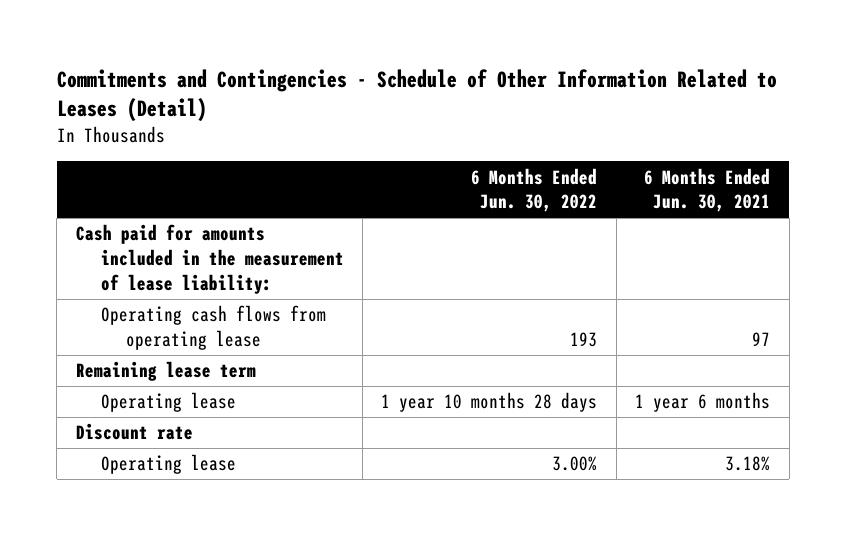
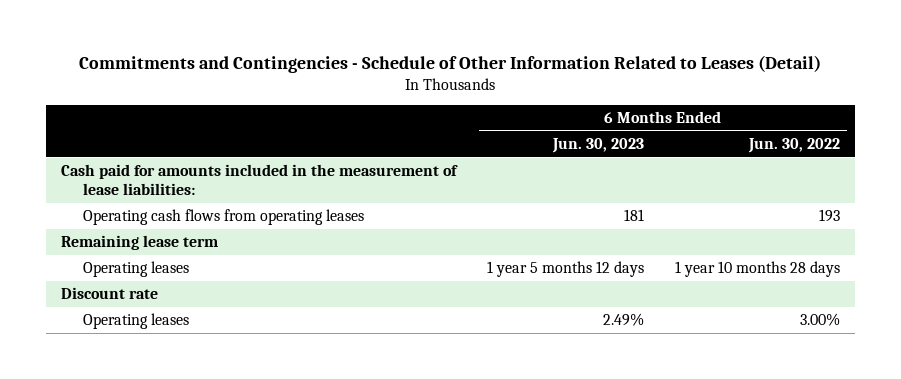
- | 6 Months Ended Jun. 30, 2022 | 6 Months Ended Jun. 30, 2021
+ | 6 Months Ended Jun. 30, 2023 | 6 Months Ended Jun. 30, 2022
- Cash paid for amounts included in the measurement of lease liability:
- Operating cash flows from operating lease | 193 | 97
+ Cash paid for amounts included in the measurement of lease liabilities:
+ Operating cash flows from operating leases | 181 | 193
- Operating lease | 1 year 10 months 28 days | 1 year 6 months
+ Operating leases | 1 year 5 months 12 days | 1 year 10 months 28 days
- Operating lease | 3.00% | 3.18%
+ Operating leases | 2.49% | 3.00%

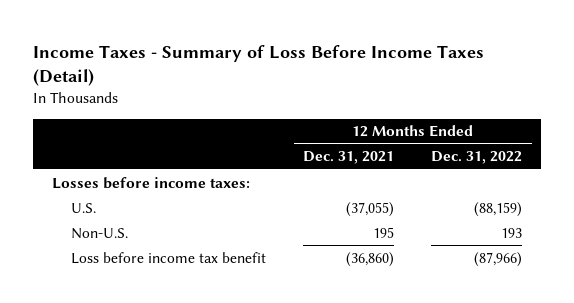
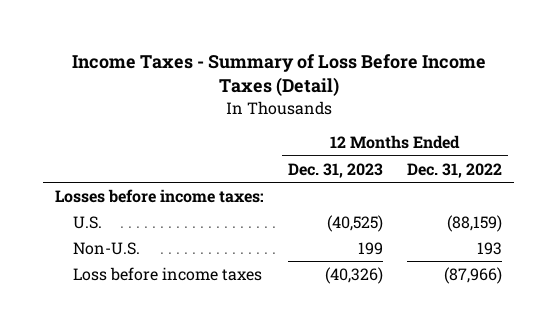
- | 12 Months Ended Dec. 31, 2021 | 12 Months Ended Dec. 31, 2022
+ | 12 Months Ended Dec. 31, 2023 | 12 Months Ended Dec. 31, 2022
- Loss before income tax benefit | (36,860) | (87,966)
+ Loss before income taxes | (40,326) | (87,966)

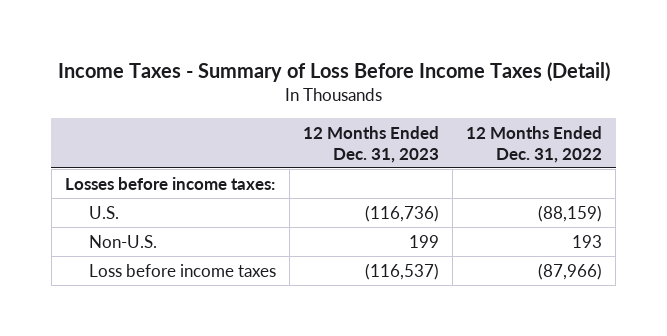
- U.S. | (40,525) | (88,159)
+ U.S. | (116,736) | (88,159)
- Loss before income taxes | (40,326) | (87,966)
+ Loss before income taxes | (116,537) | (87,966)

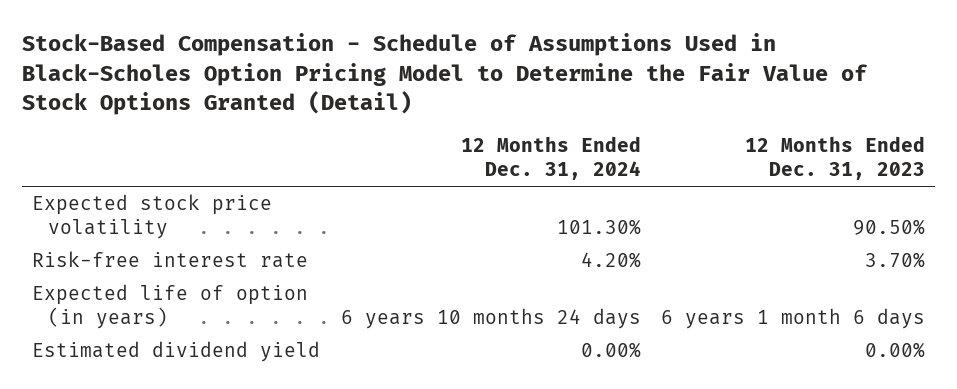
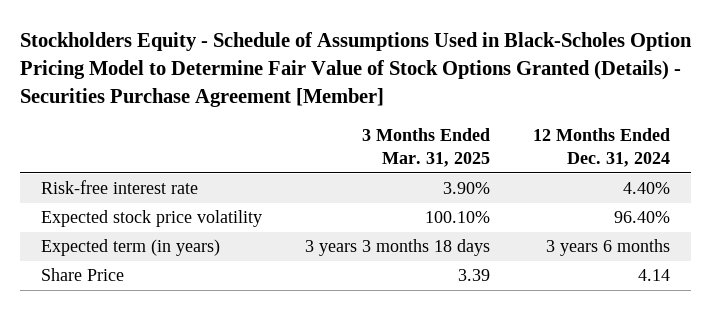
- Stock-Based Compensation - Schedule of Assumptions Used in Black-Scholes Option Pricing Model to Determine the Fair Value of Stock Options Granted (Detail)
+ Stockholders Equity - Schedule of Assumptions Used in Black-Scholes Option Pricing Model to Determine Fair Value of Stock Options Granted (Details) - Securities Purchase Agreement [Member]
- | 12 Months Ended Dec. 31, 2024 | 12 Months Ended Dec. 31, 2023
+ | 3 Months Ended Mar. 31, 2025 | 12 Months Ended Dec. 31, 2024
- Expected stock price volatility | 101.30% | 90.50%
- Risk-free interest rate | 4.20% | 3.70%
- Expected life of option (in years) | 6 years 10 months 24 days | 6 years 1 month 6 days
- Estimated dividend yield | 0.00% | 0.00%
+ Risk-free interest rate | 3.90% | 4.40%
+ Expected stock price volatility | 100.10% | 96.40%
+ Expected term (in years) | 3 years 3 months 18 days | 3 years 6 months
+ Share Price | 3.39 | 4.14

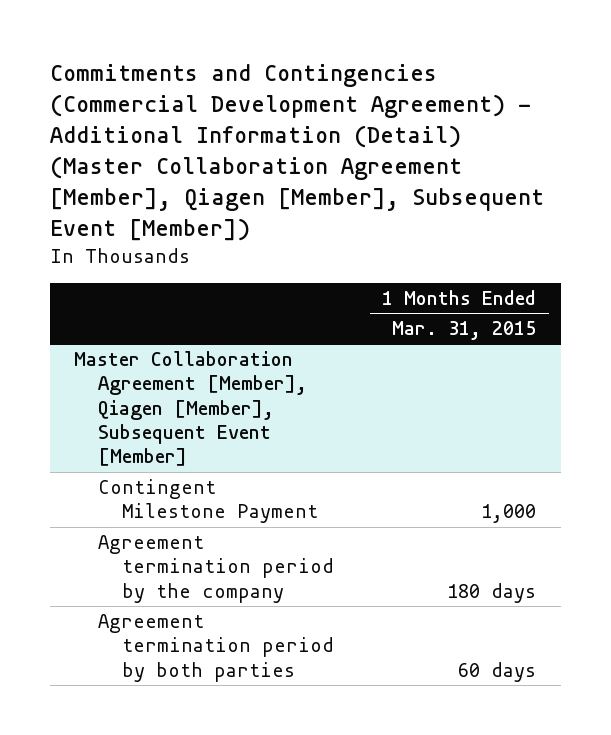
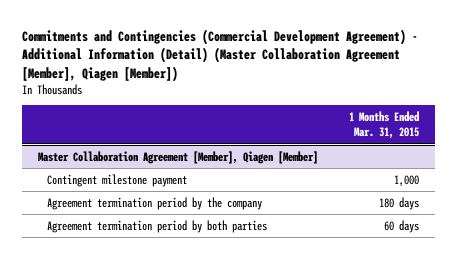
- Commitments and Contingencies (Commercial Development Agreement) - Additional Information (Detail) (Master Collaboration Agreement [Member], Qiagen [Member], Subsequent Event [Member])
+ Commitments and Contingencies (Commercial Development Agreement) - Additional Information (Detail) (Master Collaboration Agreement [Member], Qiagen [Member])
- Master Collaboration Agreement [Member], Qiagen [Member], Subsequent Event [Member]
- Contingent Milestone Payment | 1,000
+ Master Collaboration Agreement [Member], Qiagen [Member]
+ Contingent milestone payment | 1,000

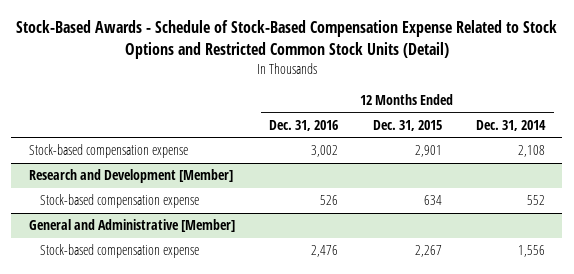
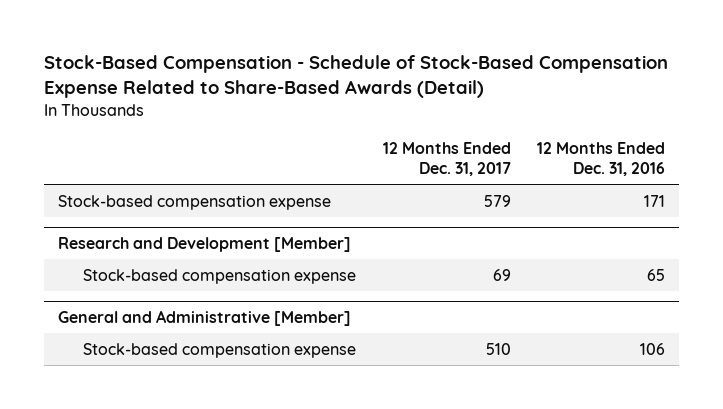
- Stock-Based Awards - Schedule of Stock-Based Compensation Expense Related to Stock Options and Restricted Common Stock Units (Detail)
+ Stock-Based Compensation - Schedule of Stock-Based Compensation Expense Related to Share-Based Awards (Detail)
- | 12 Months Ended Dec. 31, 2016 | 12 Months Ended Dec. 31, 2015 | 12 Months Ended Dec. 31, 2014
+ | 12 Months Ended Dec. 31, 2017 | 12 Months Ended Dec. 31, 2016
- Stock-based compensation expense | 3,002 | 2,901 | 2,108
+ Stock-based compensation expense | 579 | 171
@ Research and Development [Member]
- Stock-based compensation expense | 526 | 634 | 552
+ Stock-based compensation expense | 69 | 65
@ General and Administrative [Member]
- Stock-based compensation expense | 2,476 | 2,267 | 1,556
+ Stock-based compensation expense | 510 | 106

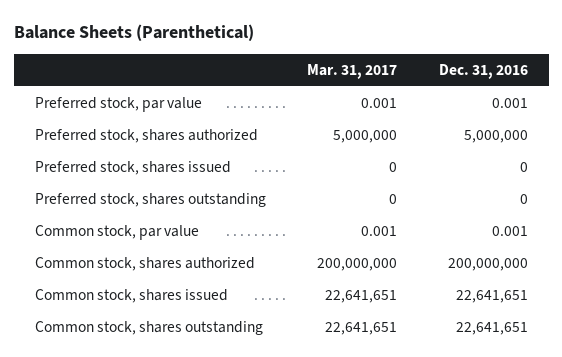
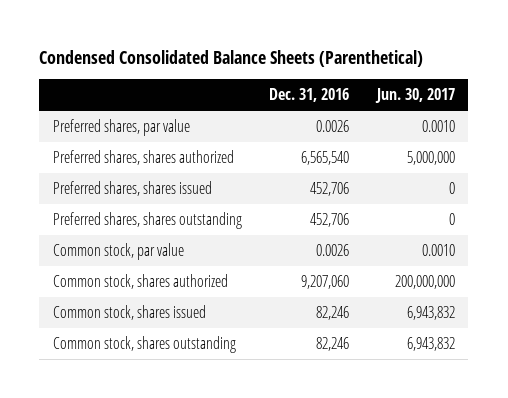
- Balance Sheets (Parenthetical)
+ Condensed Consolidated Balance Sheets (Parenthetical)
- | Mar. 31, 2017 | Dec. 31, 2016
+ | Dec. 31, 2016 | Jun. 30, 2017
- Preferred stock, par value | 0.001 | 0.001
- Preferred stock, shares authorized | 5,000,000 | 5,000,000
- Preferred stock, shares issued | 0 | 0
- Preferred stock, shares outstanding | 0 | 0
- Common stock, par value | 0.001 | 0.001
- Common stock, shares authorized | 200,000,000 | 200,000,000
- Common stock, shares issued | 22,641,651 | 22,641,651
- Common stock, shares outstanding | 22,641,651 | 22,641,651
+ Preferred shares, par value | 0.0026 | 0.0010
+ Preferred shares, shares authorized | 6,565,540 | 5,000,000
+ Preferred shares, shares issued | 452,706 | 0
+ Preferred shares, shares outstanding | 452,706 | 0
+ Common stock, par value | 0.0026 | 0.0010
+ Common stock, shares authorized | 9,207,060 | 200,000,000
+ Common stock, shares issued | 82,246 | 6,943,832
+ Common stock, shares outstanding | 82,246 | 6,943,832

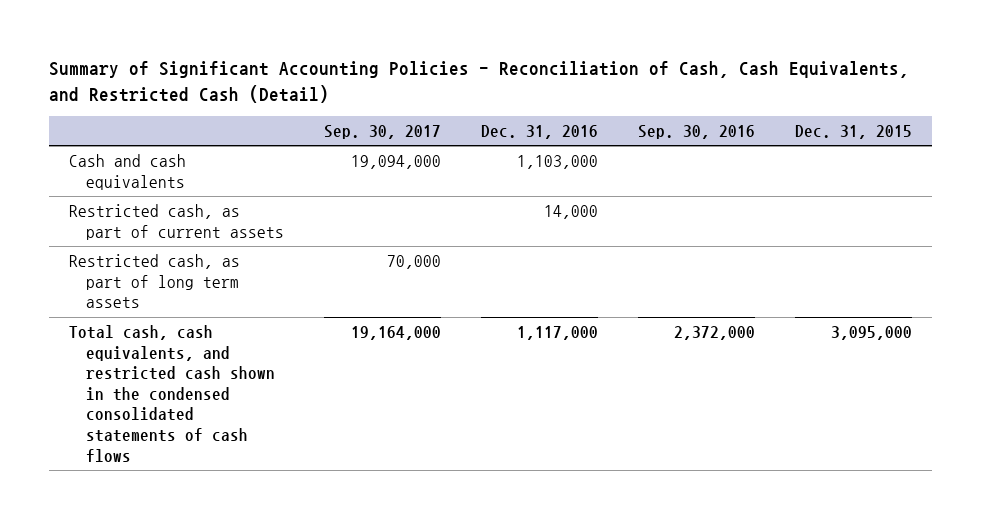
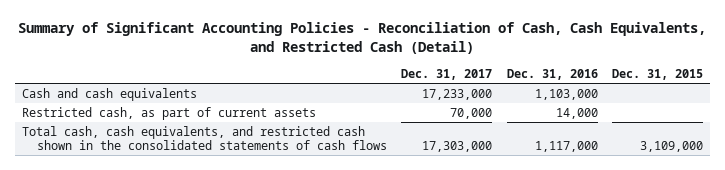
- | Sep. 30, 2017 | Dec. 31, 2016 | Sep. 30, 2016 | Dec. 31, 2015
+ | Dec. 31, 2017 | Dec. 31, 2016 | Dec. 31, 2015
- Restricted cash, as part of long term assets | 70,000 | | |
- Total cash, cash equivalents, and restricted cash shown in the condensed consolidated statements of cash flows | 19,164,000 | 1,117,000 | 2,372,000 | 3,095,000
+ Total cash, cash equivalents, and restricted cash shown in the consolidated statements of cash flows | 17,303,000 | 1,117,000 | 3,109,000

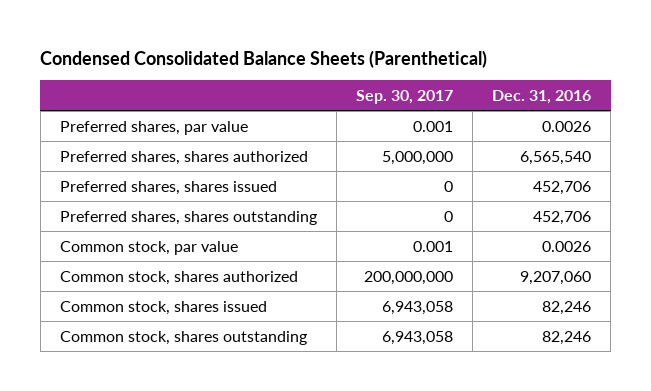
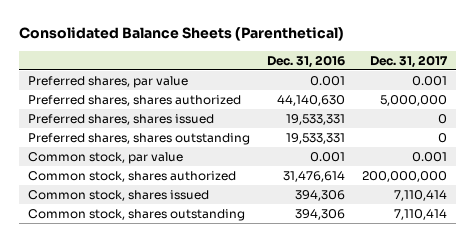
- Condensed Consolidated Balance Sheets (Parenthetical)
+ Consolidated Balance Sheets (Parenthetical)
- | Sep. 30, 2017 | Dec. 31, 2016
+ | Dec. 31, 2016 | Dec. 31, 2017
- Preferred shares, par value | 0.001 | 0.0026
- Preferred shares, shares authorized | 5,000,000 | 6,565,540
- Preferred shares, shares issued | 0 | 452,706
- Preferred shares, shares outstanding | 0 | 452,706
- Common stock, par value | 0.001 | 0.0026
- Common stock, shares authorized | 200,000,000 | 9,207,060
- Common stock, shares issued | 6,943,058 | 82,246
- Common stock, shares outstanding | 6,943,058 | 82,246
+ Preferred shares, par value | 0.001 | 0.001
+ Preferred shares, shares authorized | 44,140,630 | 5,000,000
+ Preferred shares, shares issued | 19,533,331 | 0
+ Preferred shares, shares outstanding | 19,533,331 | 0
+ Common stock, par value | 0.001 | 0.001
+ Common stock, shares authorized | 31,476,614 | 200,000,000
+ Common stock, shares issued | 394,306 | 7,110,414
+ Common stock, shares outstanding | 394,306 | 7,110,414

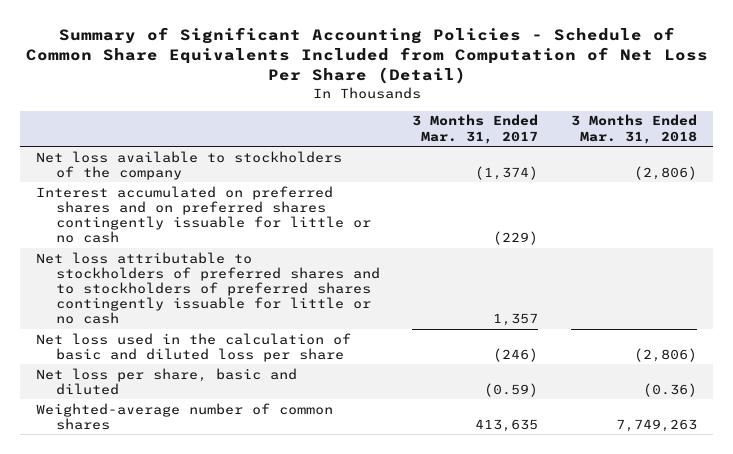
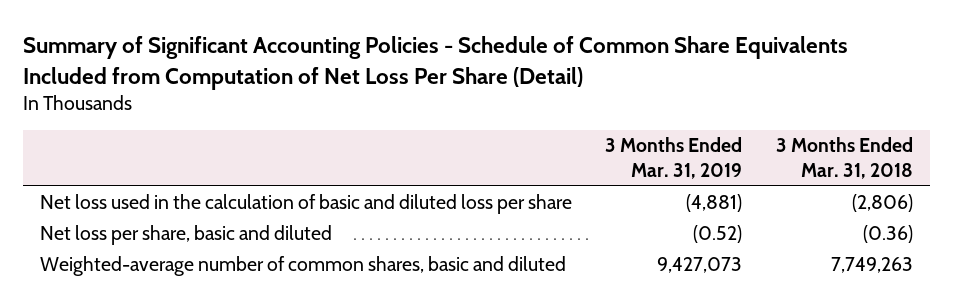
- | 3 Months Ended Mar. 31, 2017 | 3 Months Ended Mar. 31, 2018
+ | 3 Months Ended Mar. 31, 2019 | 3 Months Ended Mar. 31, 2018
- Net loss available to stockholders of the company | (1,374) | (2,806)
- Interest accumulated on preferred shares and on preferred shares contingently issuable for little or no cash | (229) |
- Net loss attributable to stockholders of preferred shares and to stockholders of preferred shares contingently issuable for little or no cash | 1,357 |
- Weighted-average number of common shares | 413,635 | 7,749,263
+ Weighted-average number of common shares, basic and diluted | 9,427,073 | 7,749,263

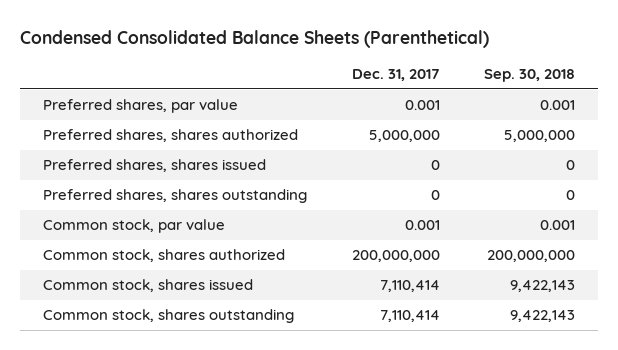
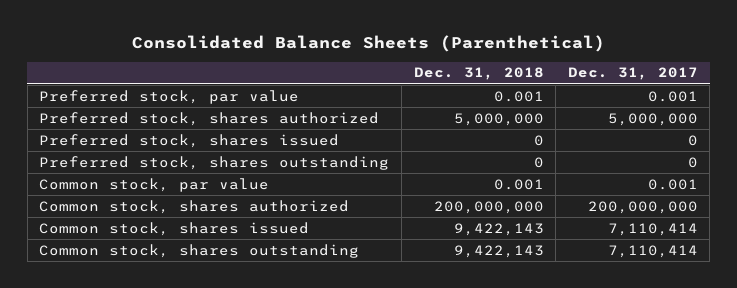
- Condensed Consolidated Balance Sheets (Parenthetical)
+ Consolidated Balance Sheets (Parenthetical)
- | Dec. 31, 2017 | Sep. 30, 2018
+ | Dec. 31, 2018 | Dec. 31, 2017
- Preferred shares, par value | 0.001 | 0.001
- Preferred shares, shares authorized | 5,000,000 | 5,000,000
- Preferred shares, shares issued | 0 | 0
- Preferred shares, shares outstanding | 0 | 0
+ Preferred stock, par value | 0.001 | 0.001
+ Preferred stock, shares authorized | 5,000,000 | 5,000,000
+ Preferred stock, shares issued | 0 | 0
+ Preferred stock, shares outstanding | 0 | 0

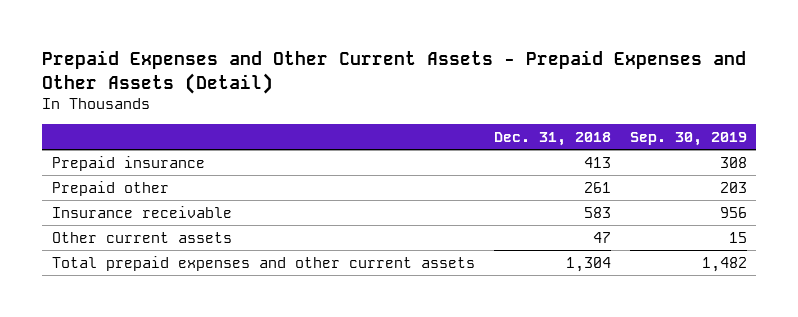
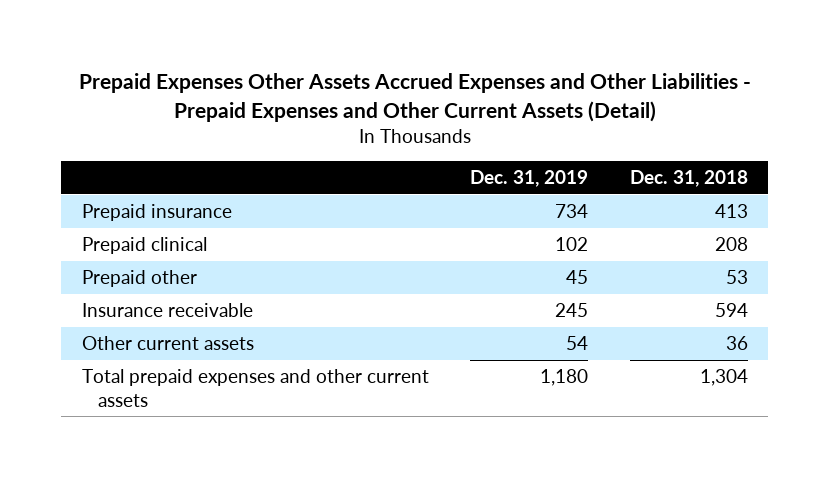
- Prepaid Expenses and Other Current Assets - Prepaid Expenses and Other Assets (Detail)
+ Prepaid Expenses Other Assets Accrued Expenses and Other Liabilities - Prepaid Expenses and Other Current Assets (Detail)
- | Dec. 31, 2018 | Sep. 30, 2019
+ | Dec. 31, 2019 | Dec. 31, 2018
- Prepaid other | 261 | 203
- Insurance receivable | 583 | 956
- Other current assets | 47 | 15
+ Prepaid clinical | 102 | 208
+ Prepaid other | 45 | 53
+ Insurance receivable | 245 | 594
+ Other current assets | 54 | 36

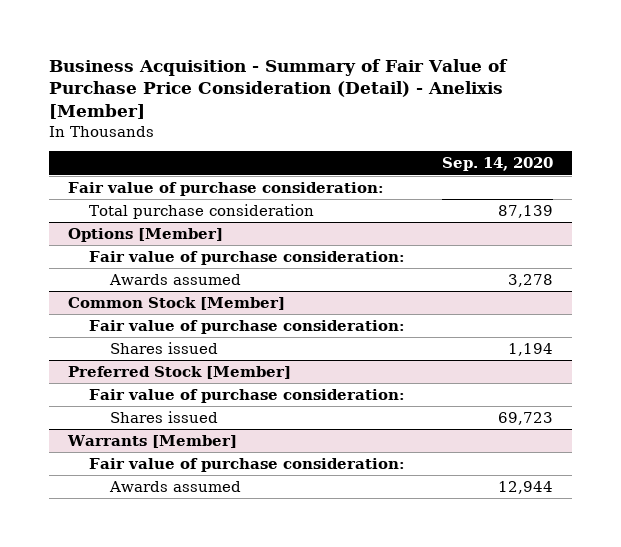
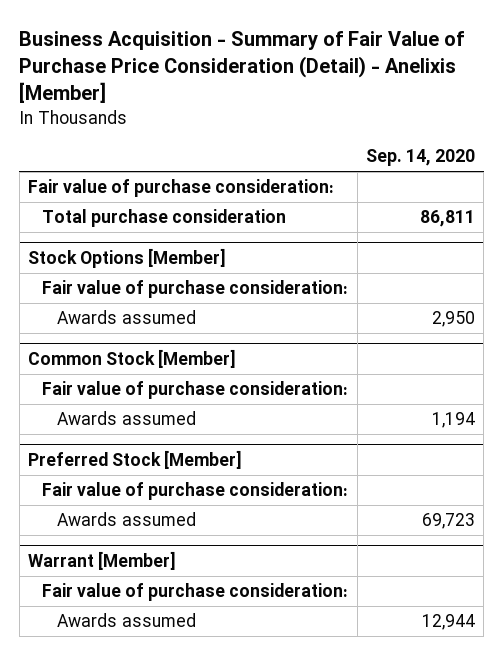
- Total purchase consideration | 87,139
- Options [Member]
+ Total purchase consideration | 86,811
+ Stock Options [Member]
- Awards assumed | 3,278
+ Awards assumed | 2,950
@ Common Stock [Member]
- Shares issued | 1,194
+ Awards assumed | 1,194
@ Preferred Stock [Member]
- Shares issued | 69,723
- Warrants [Member]
@ Preferred Stock [Member]
+ Awards assumed | 69,723
+ Warrant [Member]

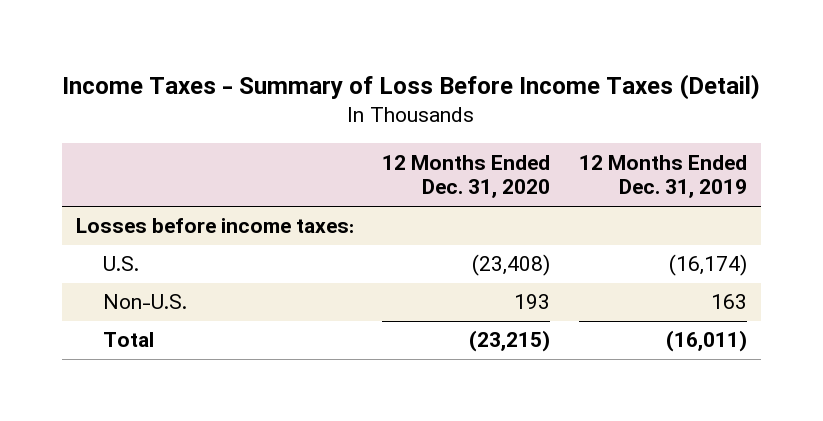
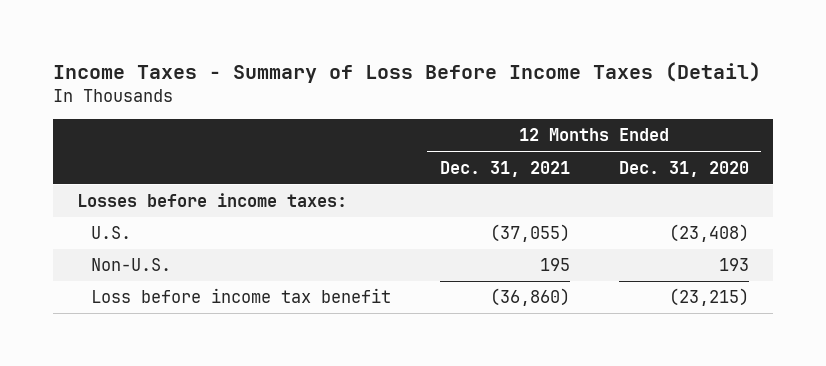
- | 12 Months Ended Dec. 31, 2020 | 12 Months Ended Dec. 31, 2019
+ | 12 Months Ended Dec. 31, 2021 | 12 Months Ended Dec. 31, 2020
- Total | (23,215) | (16,011)
+ Loss before income tax benefit | (36,860) | (23,215)

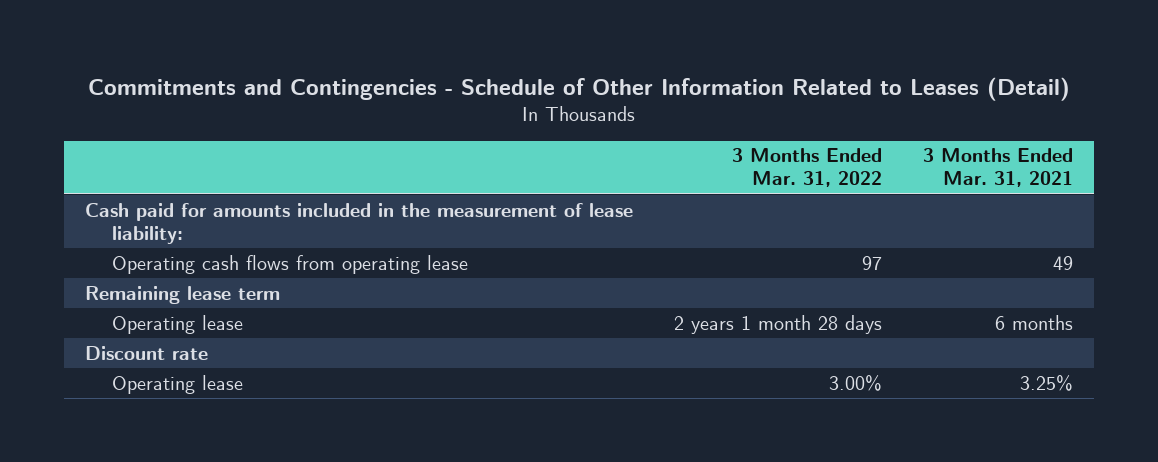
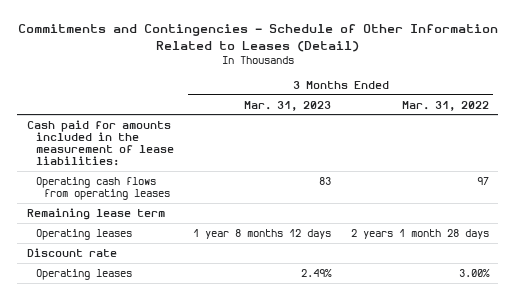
- | 3 Months Ended Mar. 31, 2022 | 3 Months Ended Mar. 31, 2021
+ | 3 Months Ended Mar. 31, 2023 | 3 Months Ended Mar. 31, 2022
- Cash paid for amounts included in the measurement of lease liability:
- Operating cash flows from operating lease | 97 | 49
+ Cash paid for amounts included in the measurement of lease liabilities:
+ Operating cash flows from operating leases | 83 | 97
- Operating lease | 2 years 1 month 28 days | 6 months
+ Operating leases | 1 year 8 months 12 days | 2 years 1 month 28 days
- Operating lease | 3.00% | 3.25%
+ Operating leases | 2.49% | 3.00%

